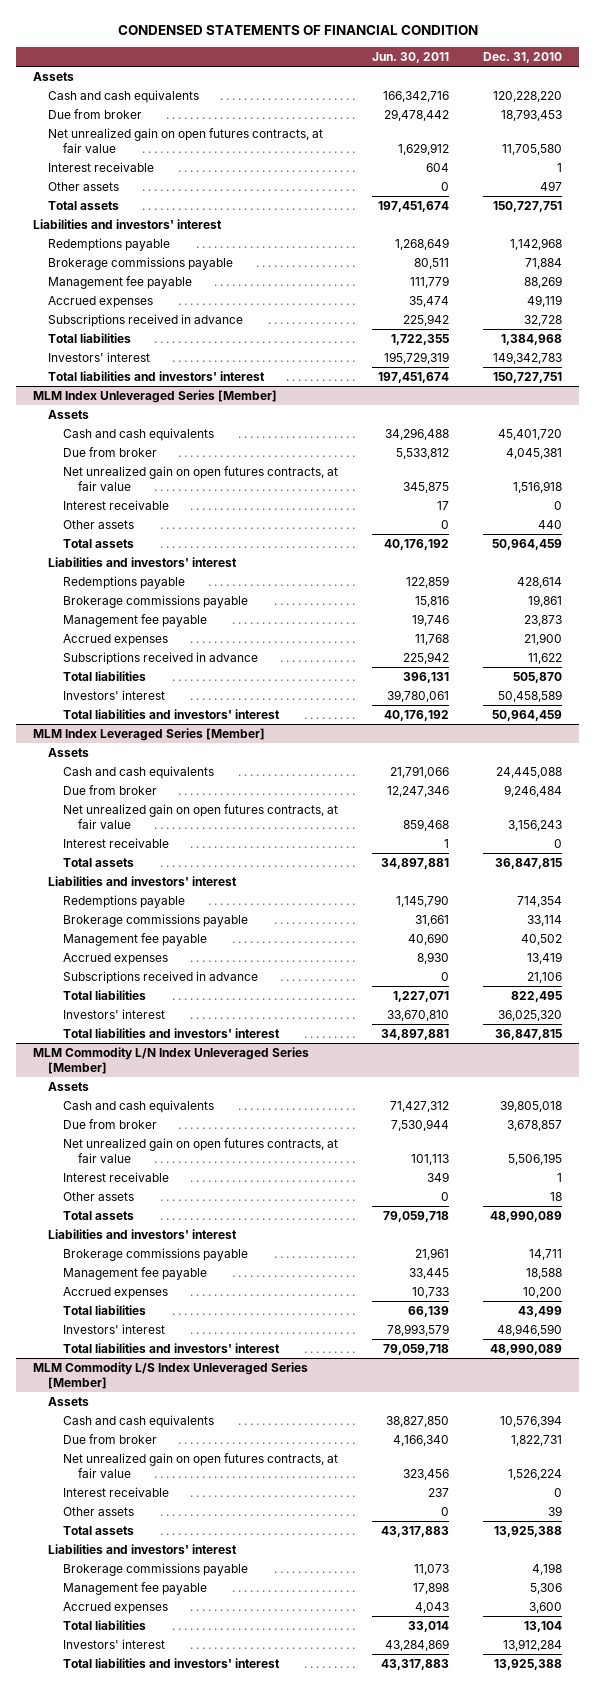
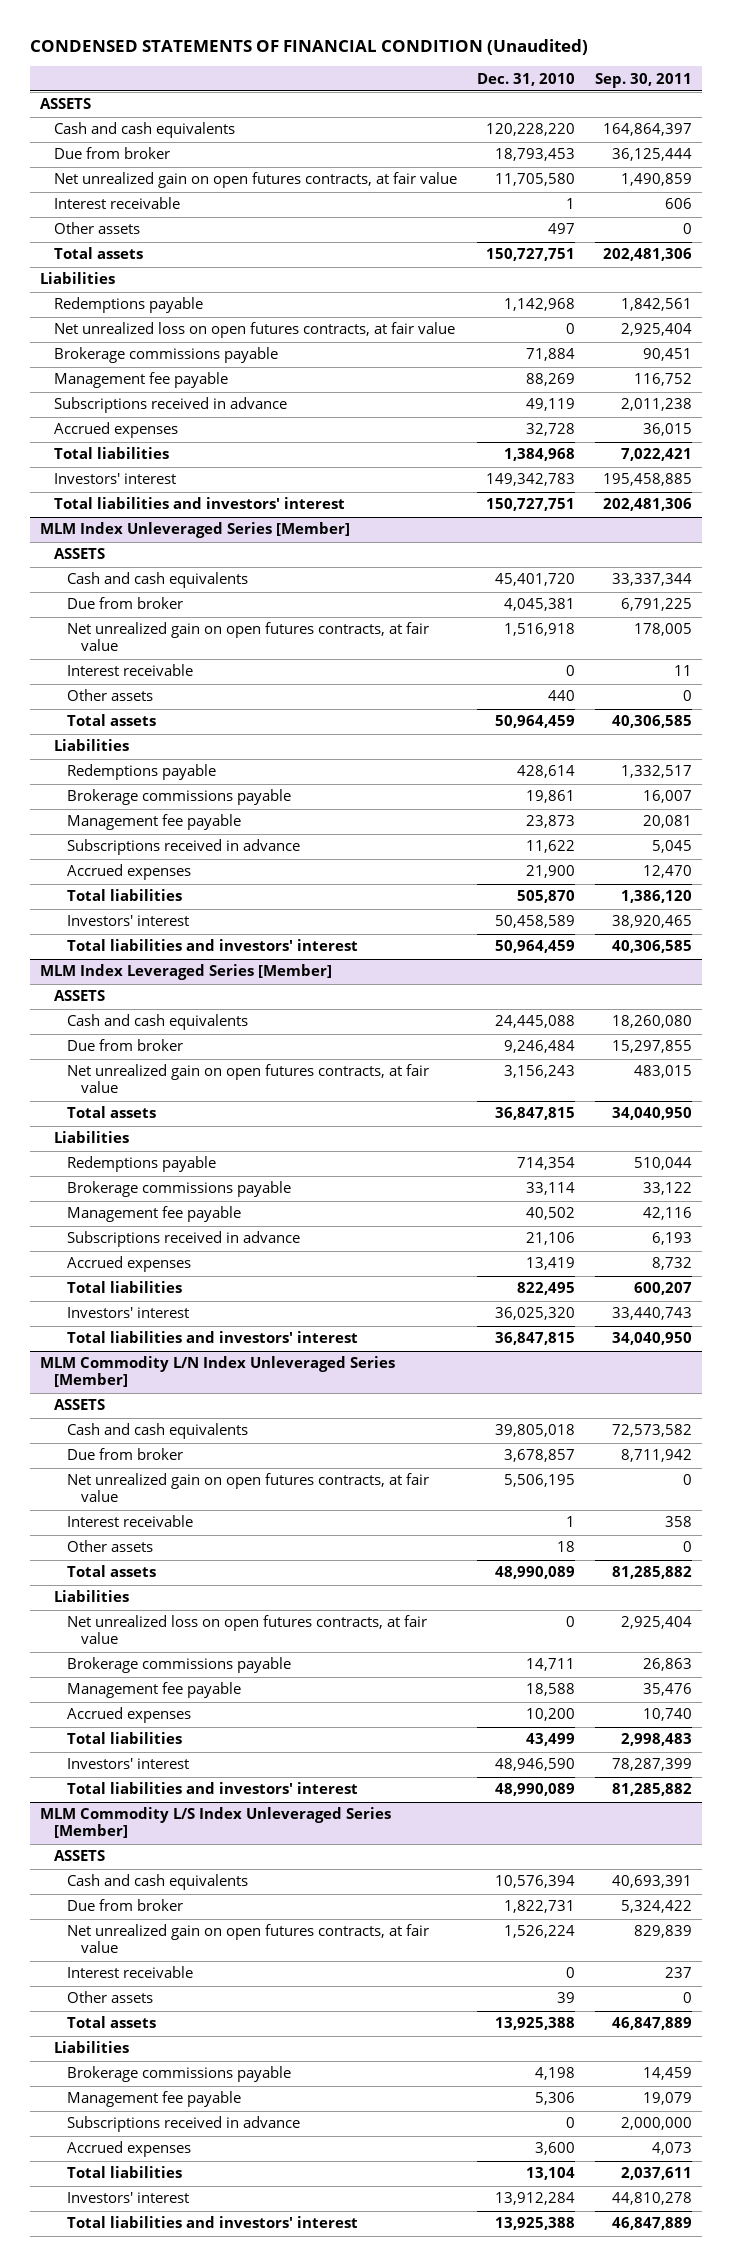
- CONDENSED STATEMENTS OF FINANCIAL CONDITION
+ CONDENSED STATEMENTS OF FINANCIAL CONDITION (Unaudited)
- | Jun. 30, 2011 | Dec. 31, 2010
+ | Dec. 31, 2010 | Sep. 30, 2011
- Assets
+ ASSETS
- Liabilities and investors' interest
+ Liabilities
+ Net unrealized loss on open futures contracts, at fair value | 0 | 2,925,404
- Accrued expenses | 35,474 | 49,119
- Subscriptions received in advance | 225,942 | 32,728
+ Subscriptions received in advance | 49,119 | 2,011,238
+ Accrued expenses | 32,728 | 36,015
@ MLM Index Unleveraged Series [Member]
- Assets
+ ASSETS
- Liabilities and investors' interest
+ Liabilities
moved down: Accrued expenses | 21,900 | 12,470
@ MLM Index Leveraged Series [Member]
- Assets
+ ASSETS
- Interest receivable | 1 | 0
- Liabilities and investors' interest
+ Liabilities
moved down: Accrued expenses | 13,419 | 8,732
@ MLM Commodity L/N Index Unleveraged Series [Member]
- Assets
+ ASSETS
- Liabilities and investors' interest
+ Liabilities
+ Net unrealized loss on open futures contracts, at fair value | 0 | 2,925,404
@ MLM Commodity L/S Index Unleveraged Series [Member]
- Assets
+ ASSETS
- Liabilities and investors' interest
+ Liabilities
+ Subscriptions received in advance | 0 | 2,000,000

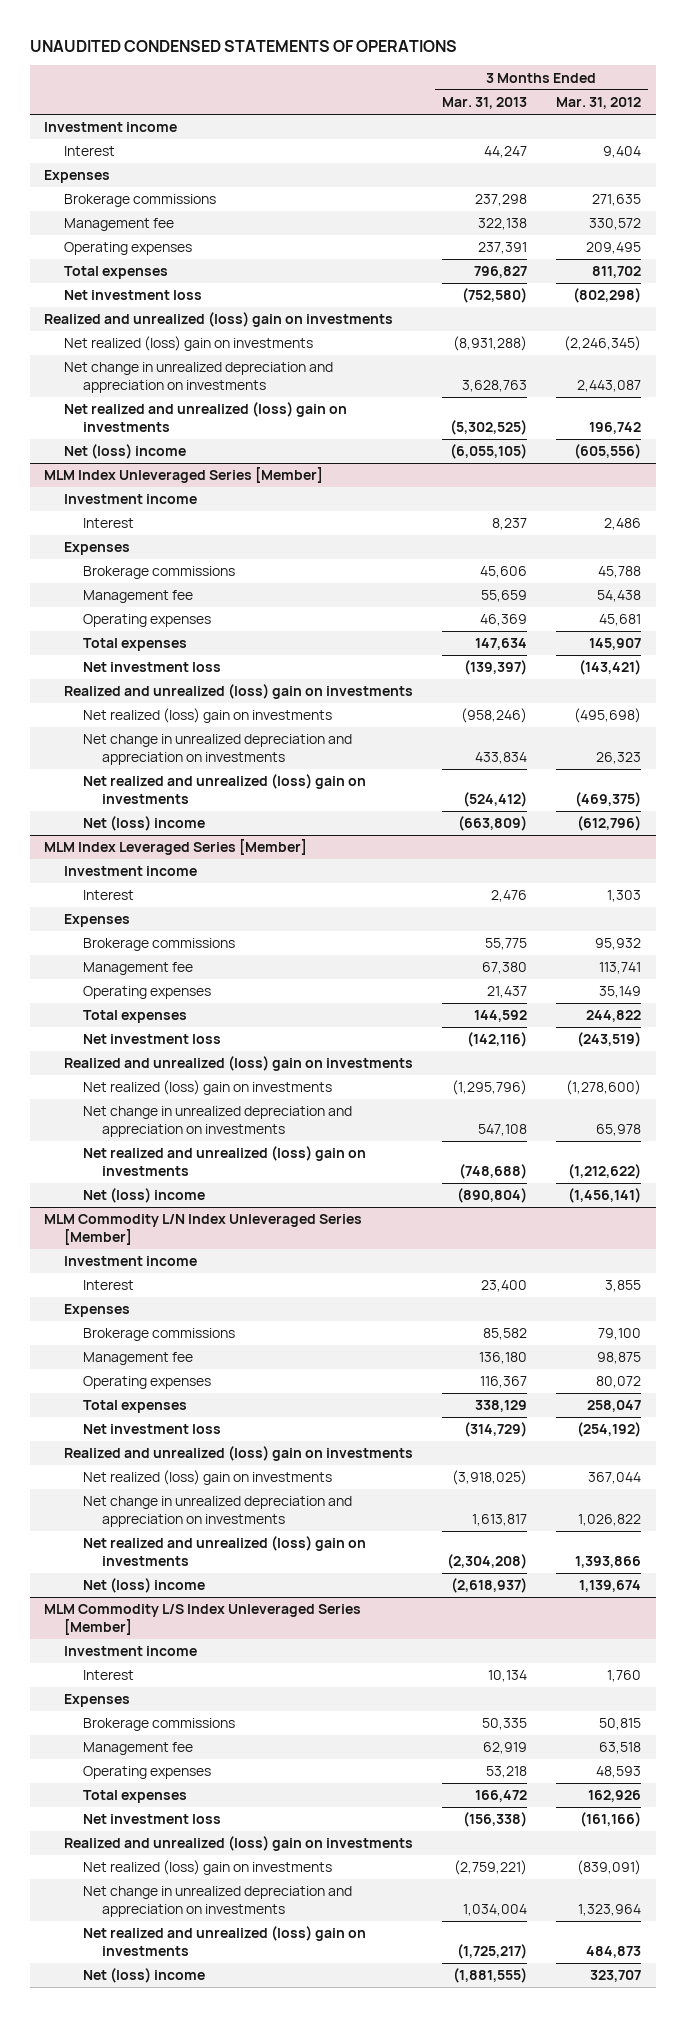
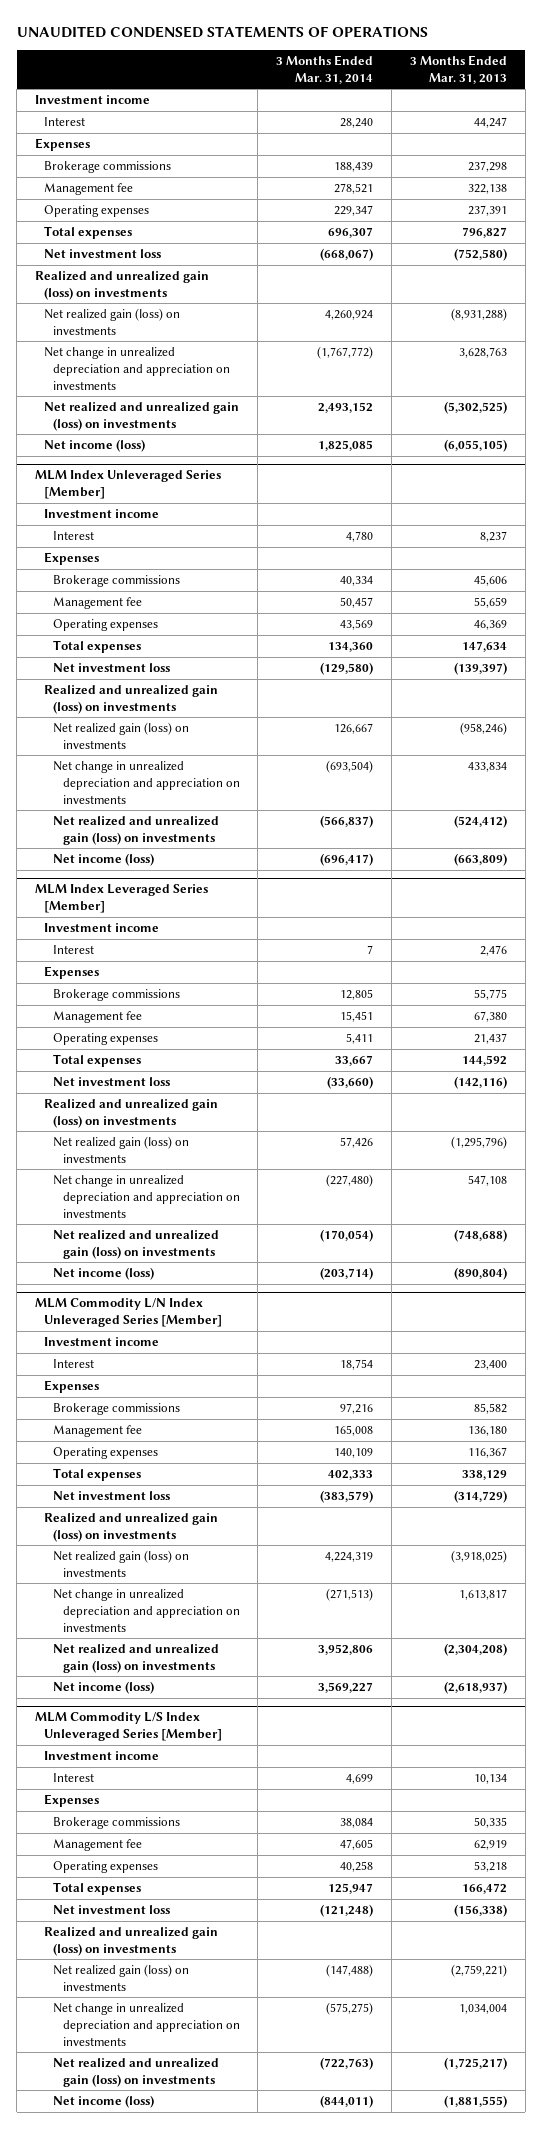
- | 3 Months Ended Mar. 31, 2013 | 3 Months Ended Mar. 31, 2012
+ | 3 Months Ended Mar. 31, 2014 | 3 Months Ended Mar. 31, 2013
- Realized and unrealized (loss) gain on investments
- Net realized (loss) gain on investments | (8,931,288) | (2,246,345)
+ Realized and unrealized gain (loss) on investments
+ Net realized gain (loss) on investments | 4,260,924 | (8,931,288)
- Net realized and unrealized (loss) gain on investments | (5,302,525) | 196,742
- Net (loss) income | (6,055,105) | (605,556)
+ Net realized and unrealized gain (loss) on investments | 2,493,152 | (5,302,525)
+ Net income (loss) | 1,825,085 | (6,055,105)
@ MLM Index Unleveraged Series [Member]
- Realized and unrealized (loss) gain on investments
- Net realized (loss) gain on investments | (958,246) | (495,698)
+ Realized and unrealized gain (loss) on investments
+ Net realized gain (loss) on investments | 126,667 | (958,246)
- Net realized and unrealized (loss) gain on investments | (524,412) | (469,375)
- Net (loss) income | (663,809) | (612,796)
+ Net realized and unrealized gain (loss) on investments | (566,837) | (524,412)
+ Net income (loss) | (696,417) | (663,809)
@ MLM Index Leveraged Series [Member]
- Realized and unrealized (loss) gain on investments
- Net realized (loss) gain on investments | (1,295,796) | (1,278,600)
+ Realized and unrealized gain (loss) on investments
+ Net realized gain (loss) on investments | 57,426 | (1,295,796)
- Net realized and unrealized (loss) gain on investments | (748,688) | (1,212,622)
- Net (loss) income | (890,804) | (1,456,141)
+ Net realized and unrealized gain (loss) on investments | (170,054) | (748,688)
+ Net income (loss) | (203,714) | (890,804)
@ MLM Commodity L/N Index Unleveraged Series [Member]
- Realized and unrealized (loss) gain on investments
- Net realized (loss) gain on investments | (3,918,025) | 367,044
+ Realized and unrealized gain (loss) on investments
+ Net realized gain (loss) on investments | 4,224,319 | (3,918,025)
- Net realized and unrealized (loss) gain on investments | (2,304,208) | 1,393,866
- Net (loss) income | (2,618,937) | 1,139,674
+ Net realized and unrealized gain (loss) on investments | 3,952,806 | (2,304,208)
+ Net income (loss) | 3,569,227 | (2,618,937)
@ MLM Commodity L/S Index Unleveraged Series [Member]
- Realized and unrealized (loss) gain on investments
- Net realized (loss) gain on investments | (2,759,221) | (839,091)
+ Realized and unrealized gain (loss) on investments
+ Net realized gain (loss) on investments | (147,488) | (2,759,221)
- Net realized and unrealized (loss) gain on investments | (1,725,217) | 484,873
- Net (loss) income | (1,881,555) | 323,707
+ Net realized and unrealized gain (loss) on investments | (722,763) | (1,725,217)
+ Net income (loss) | (844,011) | (1,881,555)

